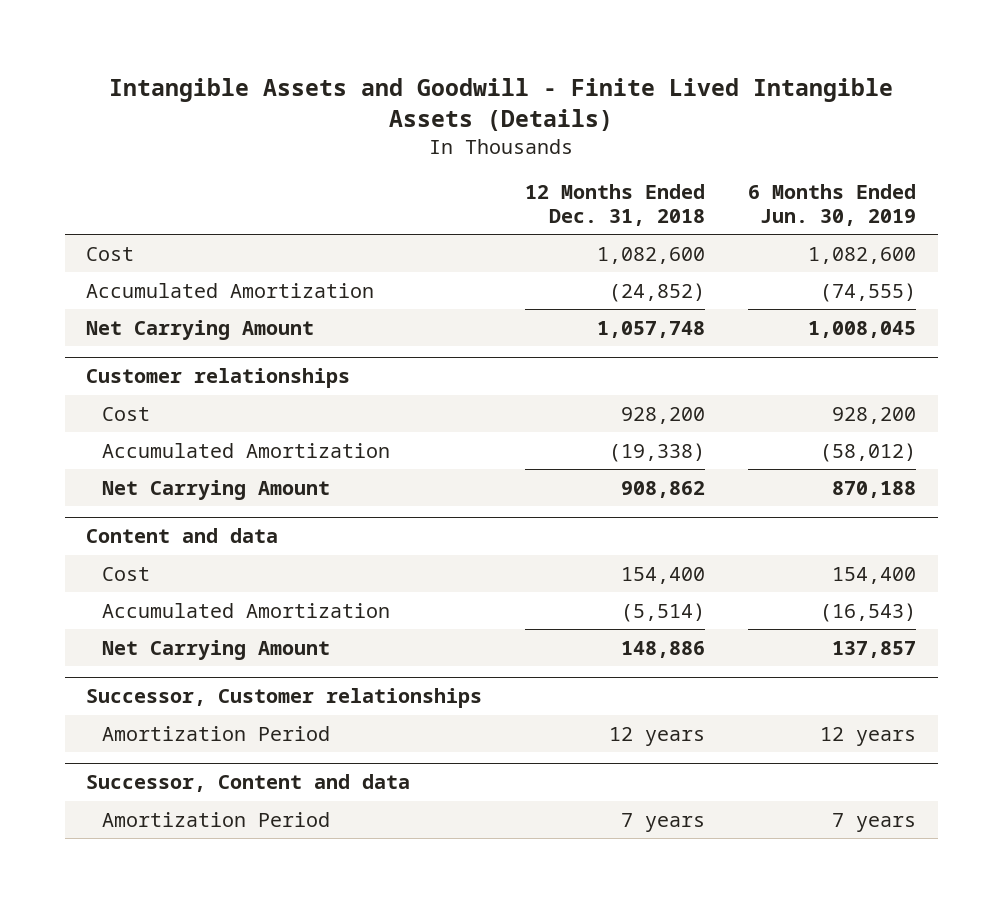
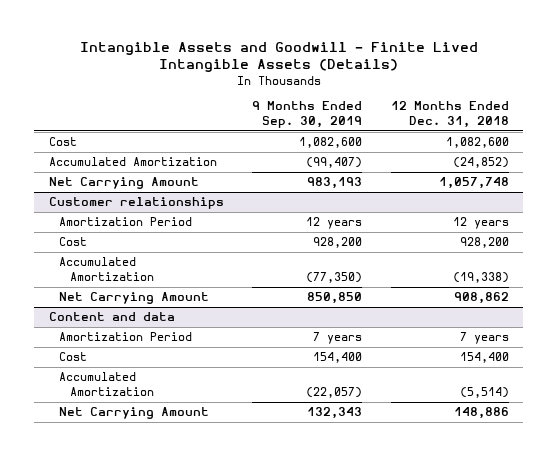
- | 12 Months Ended Dec. 31, 2018 | 6 Months Ended Jun. 30, 2019
+ | 9 Months Ended Sep. 30, 2019 | 12 Months Ended Dec. 31, 2018
@ Customer relationships
+ Amortization Period | 12 years | 12 years
@ Content and data
+ Amortization Period | 7 years | 7 years
- Successor, Customer relationships
- Amortization Period | 12 years | 12 years
- Successor, Content and data
- Amortization Period | 7 years | 7 years

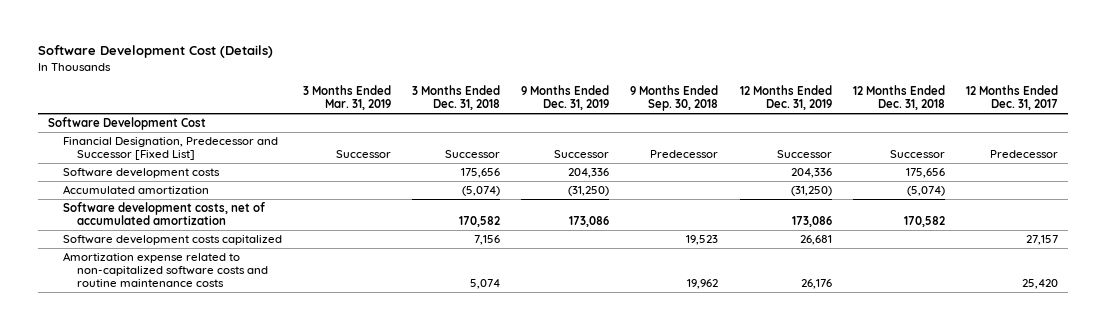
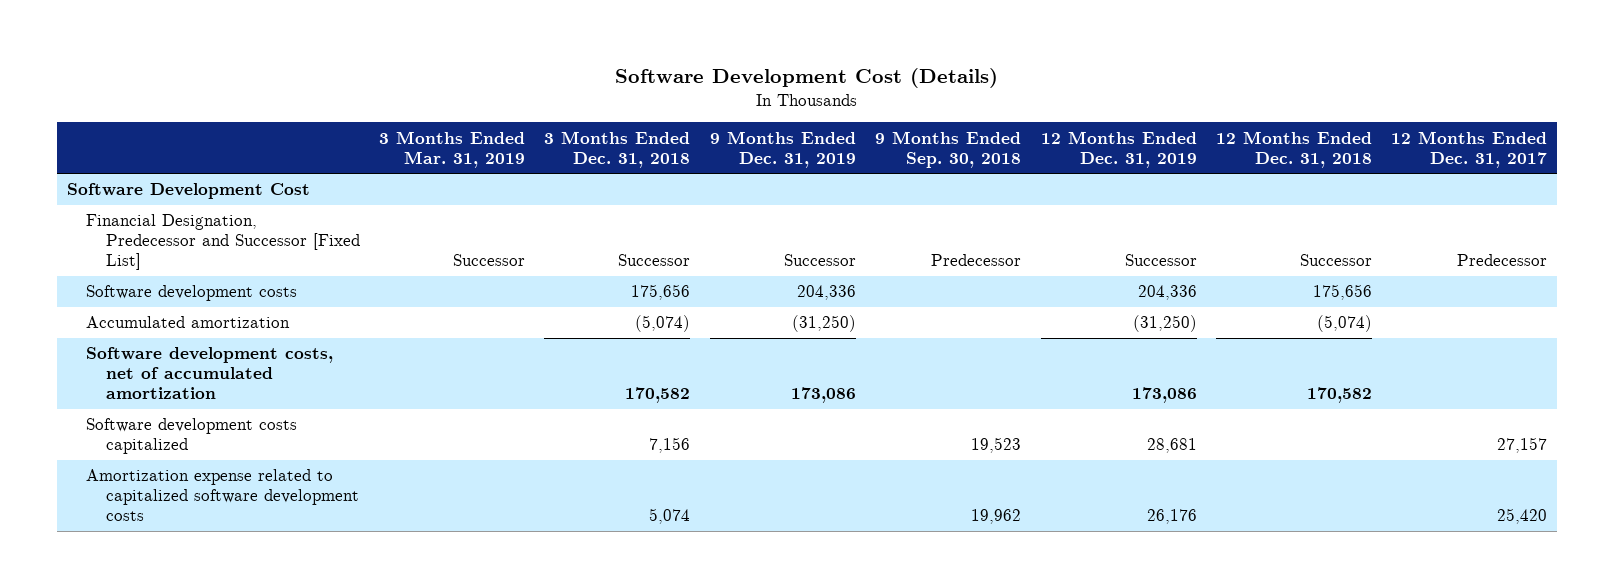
- Software development costs capitalized | | 7,156 | | 19,523 | 26,681 | | 27,157
- Amortization expense related to non-capitalized software costs and routine maintenance costs | | 5,074 | | 19,962 | 26,176 | | 25,420
+ Software development costs capitalized | | 7,156 | | 19,523 | 28,681 | | 27,157
+ Amortization expense related to capitalized software development costs | | 5,074 | | 19,962 | 26,176 | | 25,420

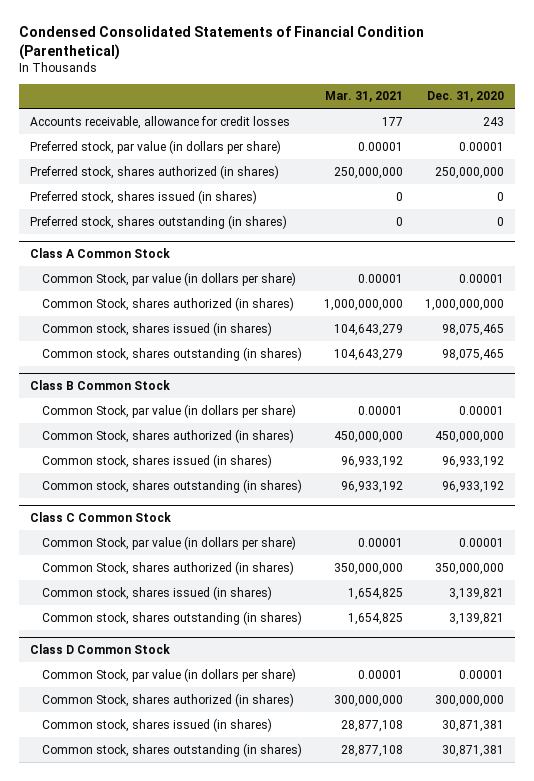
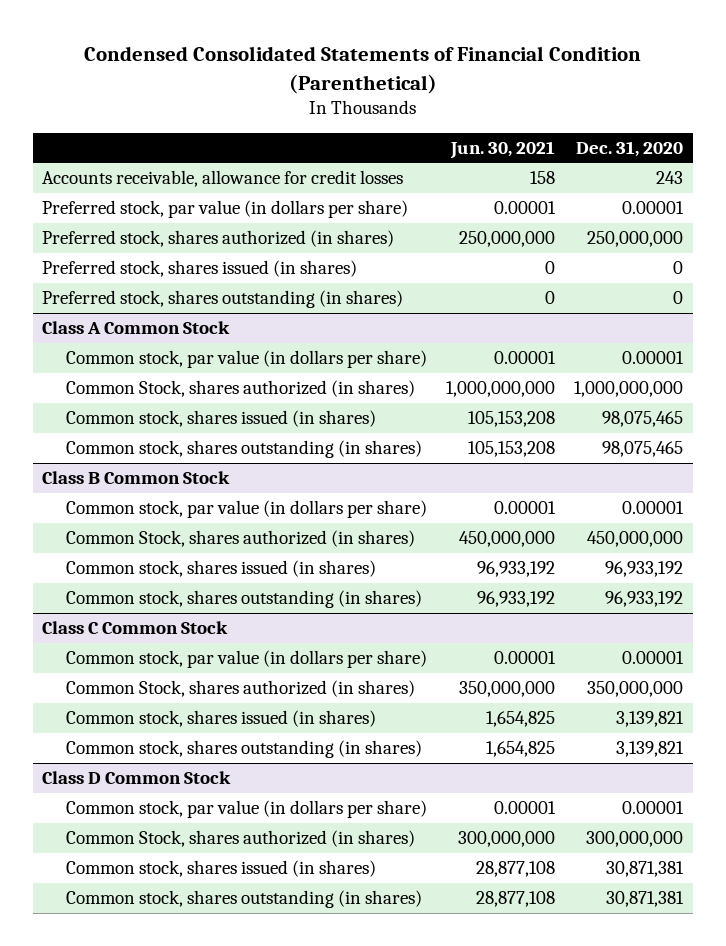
- | Mar. 31, 2021 | Dec. 31, 2020
+ | Jun. 30, 2021 | Dec. 31, 2020
@ Class A Common Stock
- Common Stock, par value (in dollars per share) | 0.00001 | 0.00001
+ Common stock, par value (in dollars per share) | 0.00001 | 0.00001
@ Class B Common Stock
- Common Stock, par value (in dollars per share) | 0.00001 | 0.00001
+ Common stock, par value (in dollars per share) | 0.00001 | 0.00001
@ Class C Common Stock
- Common Stock, par value (in dollars per share) | 0.00001 | 0.00001
+ Common stock, par value (in dollars per share) | 0.00001 | 0.00001
@ Class D Common Stock
- Common Stock, par value (in dollars per share) | 0.00001 | 0.00001
+ Common stock, par value (in dollars per share) | 0.00001 | 0.00001

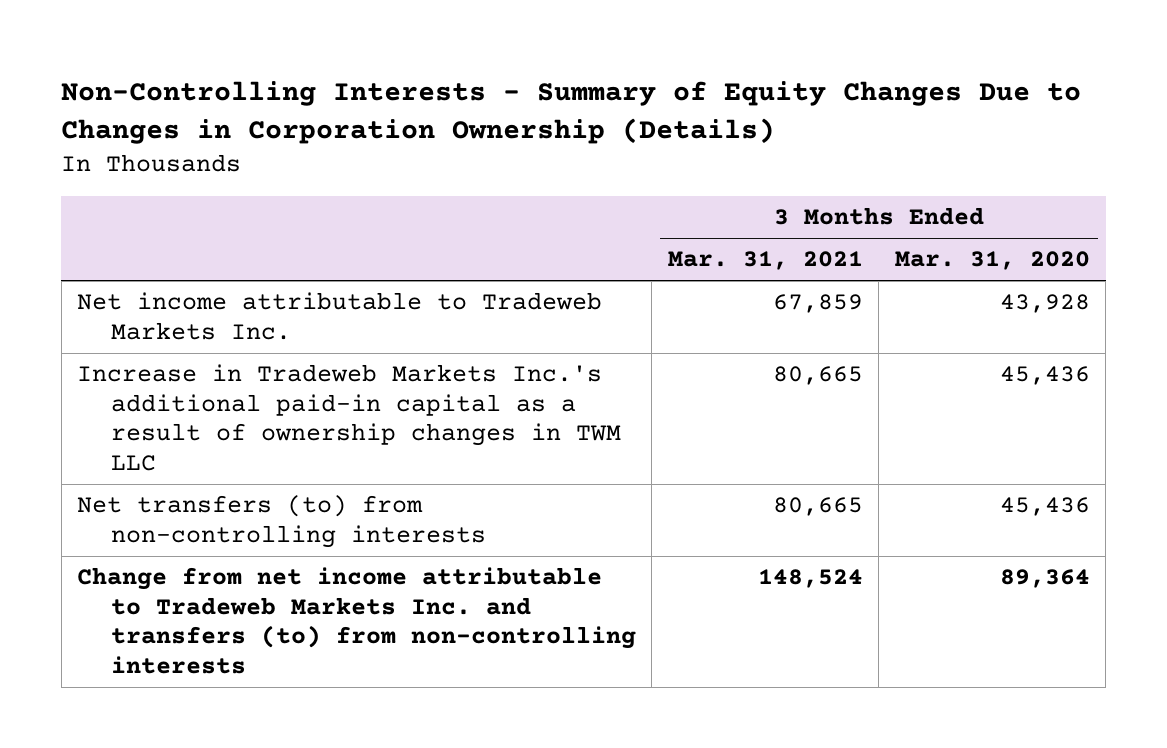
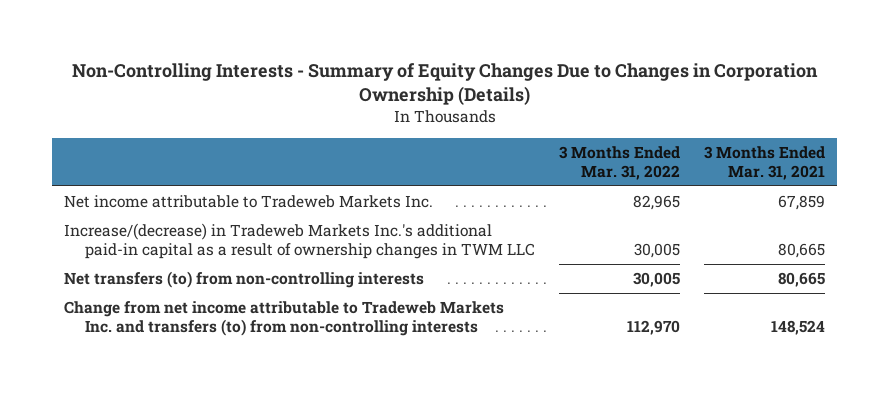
- | 3 Months Ended Mar. 31, 2021 | 3 Months Ended Mar. 31, 2020
+ | 3 Months Ended Mar. 31, 2022 | 3 Months Ended Mar. 31, 2021
- Increase in Tradeweb Markets Inc.'s additional paid-in capital as a result of ownership changes in TWM LLC | 80,665 | 45,436
+ Increase/(decrease) in Tradeweb Markets Inc.'s additional paid-in capital as a result of ownership changes in TWM LLC | 30,005 | 80,665

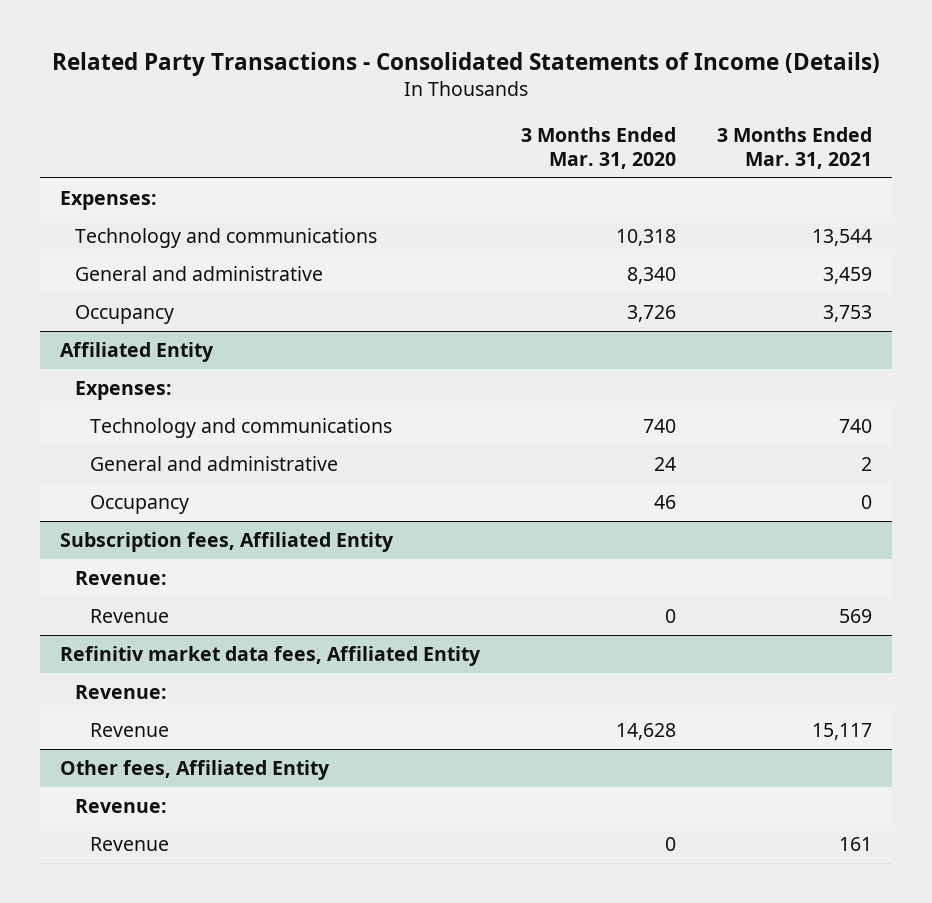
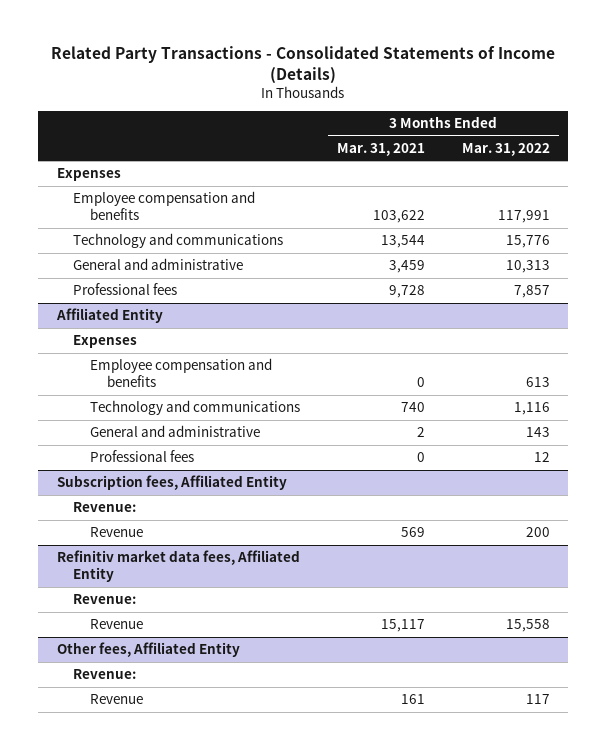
- | 3 Months Ended Mar. 31, 2020 | 3 Months Ended Mar. 31, 2021
+ | 3 Months Ended Mar. 31, 2021 | 3 Months Ended Mar. 31, 2022
- Expenses:
+ Expenses
+ Employee compensation and benefits | 103,622 | 117,991
- Occupancy | 3,726 | 3,753
+ Professional fees | 9,728 | 7,857
@ Affiliated Entity
- Expenses:
+ Expenses
+ Employee compensation and benefits | 0 | 613
- Occupancy | 46 | 0
+ Professional fees | 0 | 12

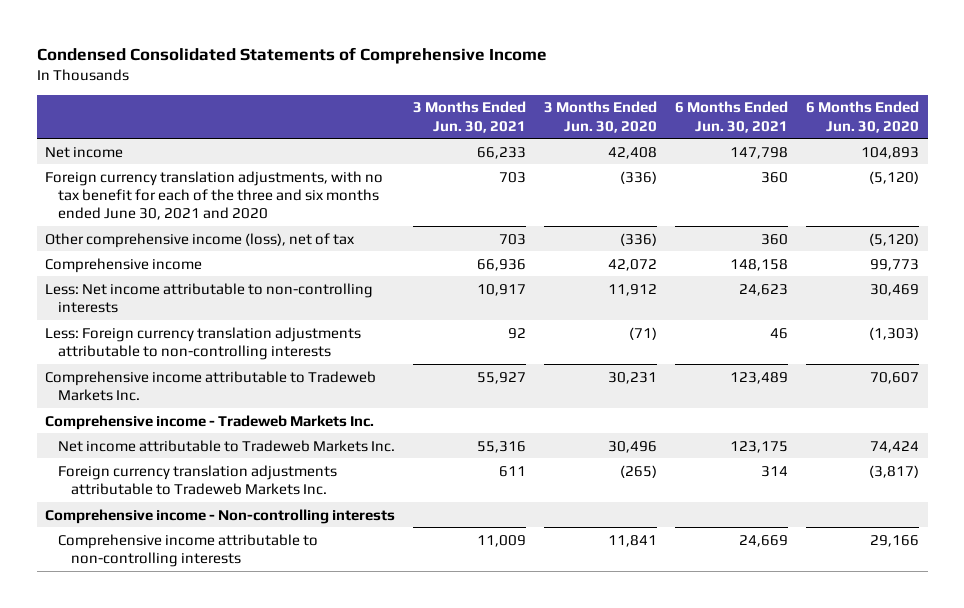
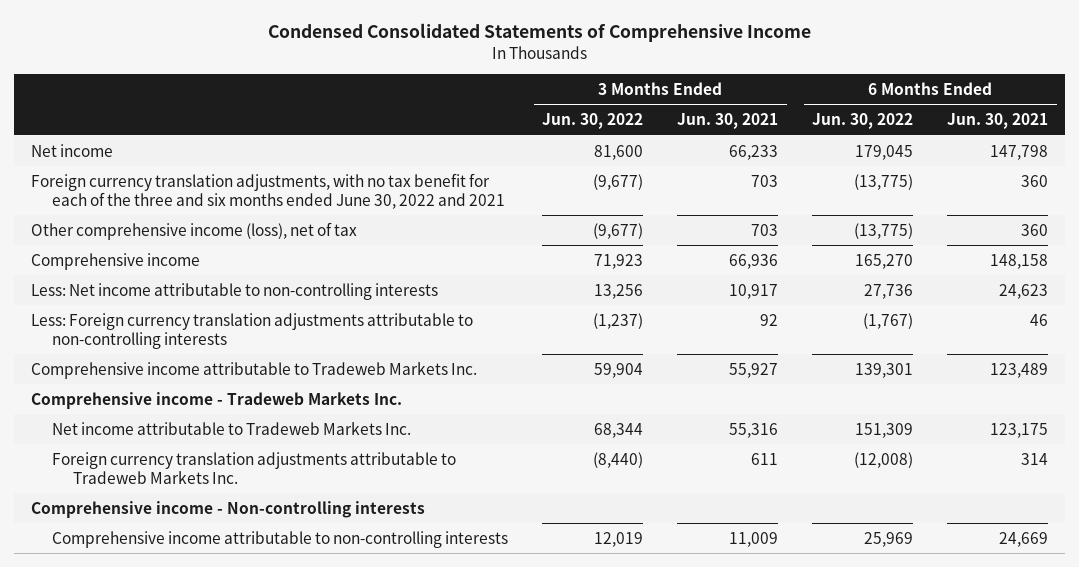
- | 3 Months Ended Jun. 30, 2021 | 3 Months Ended Jun. 30, 2020 | 6 Months Ended Jun. 30, 2021 | 6 Months Ended Jun. 30, 2020
+ | 3 Months Ended Jun. 30, 2022 | 3 Months Ended Jun. 30, 2021 | 6 Months Ended Jun. 30, 2022 | 6 Months Ended Jun. 30, 2021
- Foreign currency translation adjustments, with no tax benefit for each of the three and six months ended June 30, 2021 and 2020 | 703 | (336) | 360 | (5,120)
+ Foreign currency translation adjustments, with no tax benefit for each of the three and six months ended June 30, 2022 and 2021 | (9,677) | 703 | (13,775) | 360

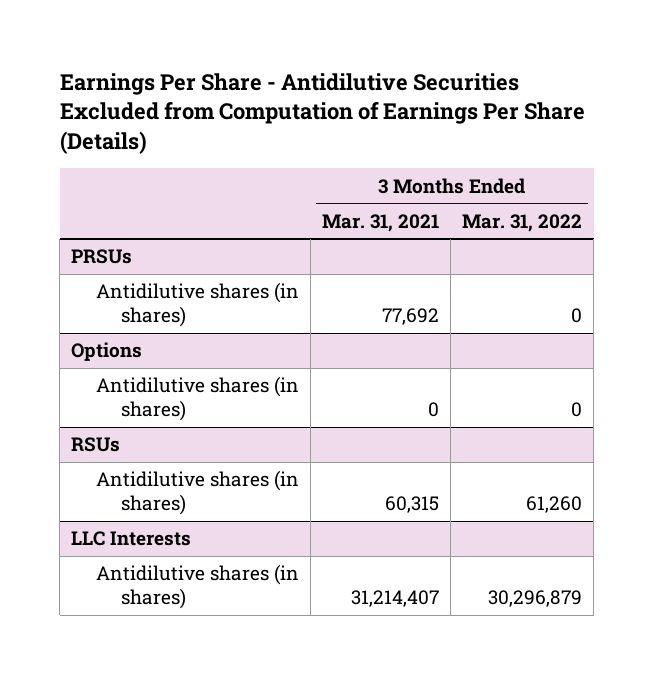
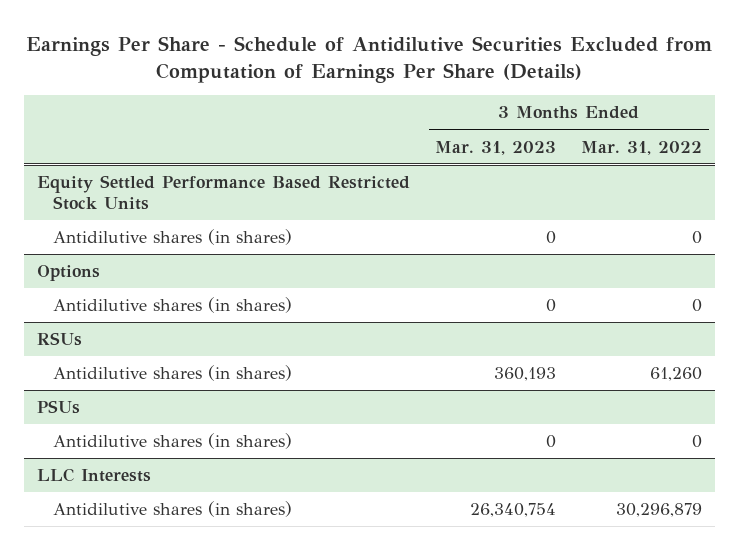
- Earnings Per Share - Antidilutive Securities Excluded from Computation of Earnings Per Share (Details)
+ Earnings Per Share - Schedule of Antidilutive Securities Excluded from Computation of Earnings Per Share (Details)
- | 3 Months Ended Mar. 31, 2021 | 3 Months Ended Mar. 31, 2022
+ | 3 Months Ended Mar. 31, 2023 | 3 Months Ended Mar. 31, 2022
- PRSUs
+ Equity Settled Performance Based Restricted Stock Units
+ PSUs
+ Antidilutive shares (in shares) | 0 | 0

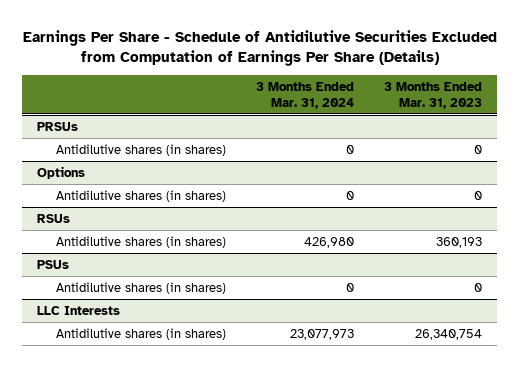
- | 3 Months Ended Mar. 31, 2023 | 3 Months Ended Mar. 31, 2022
+ | 3 Months Ended Mar. 31, 2024 | 3 Months Ended Mar. 31, 2023
- Equity Settled Performance Based Restricted Stock Units
+ PRSUs

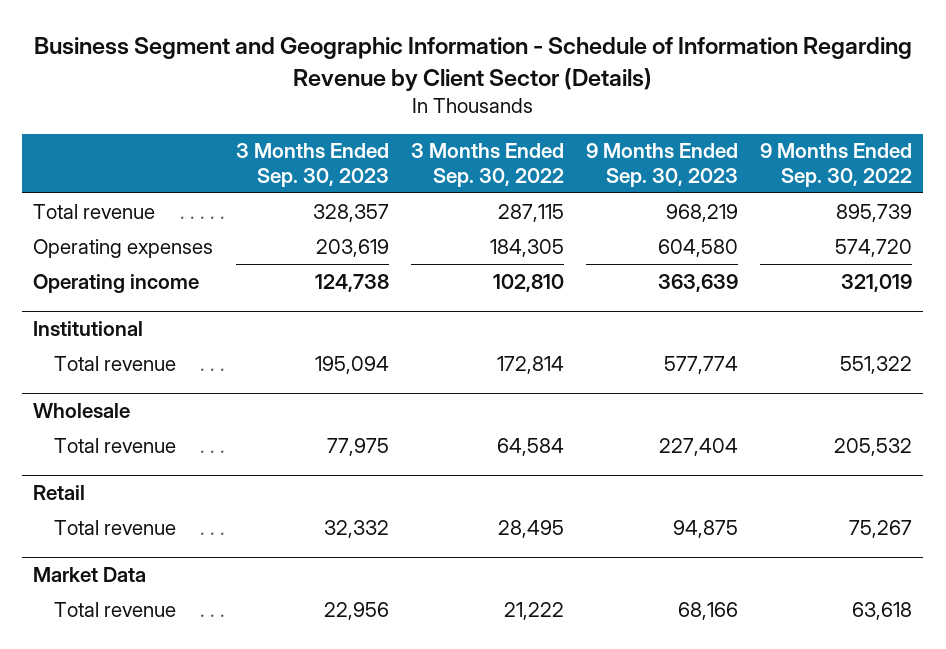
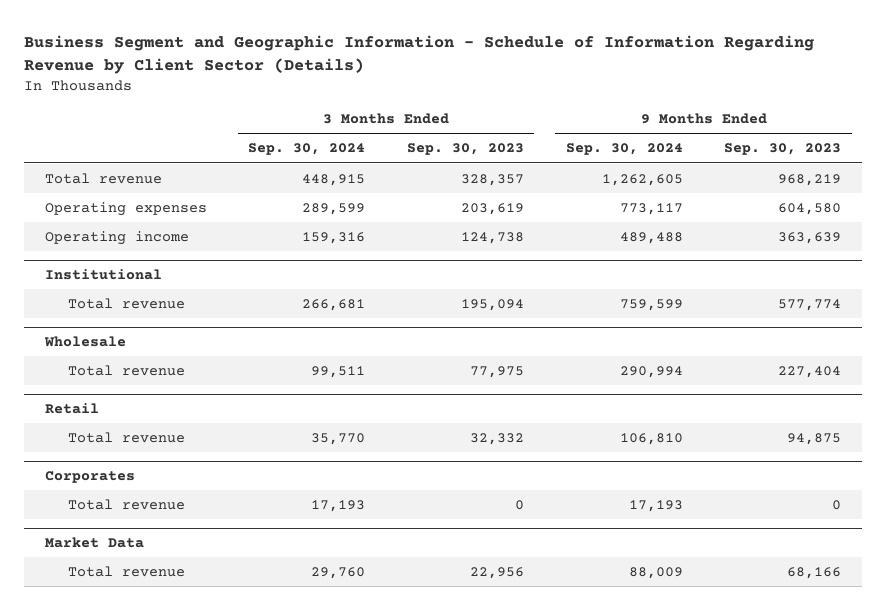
- | 3 Months Ended Sep. 30, 2023 | 3 Months Ended Sep. 30, 2022 | 9 Months Ended Sep. 30, 2023 | 9 Months Ended Sep. 30, 2022
+ | 3 Months Ended Sep. 30, 2024 | 3 Months Ended Sep. 30, 2023 | 9 Months Ended Sep. 30, 2024 | 9 Months Ended Sep. 30, 2023
+ Corporates
+ Total revenue | 17,193 | 0 | 17,193 | 0

